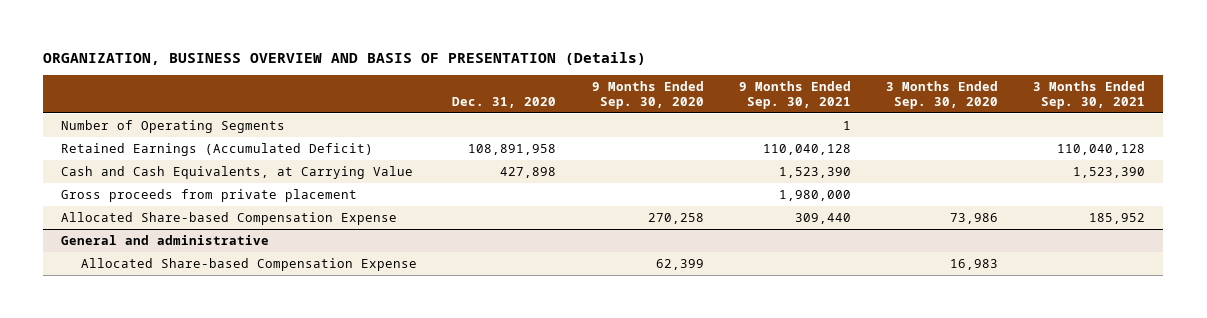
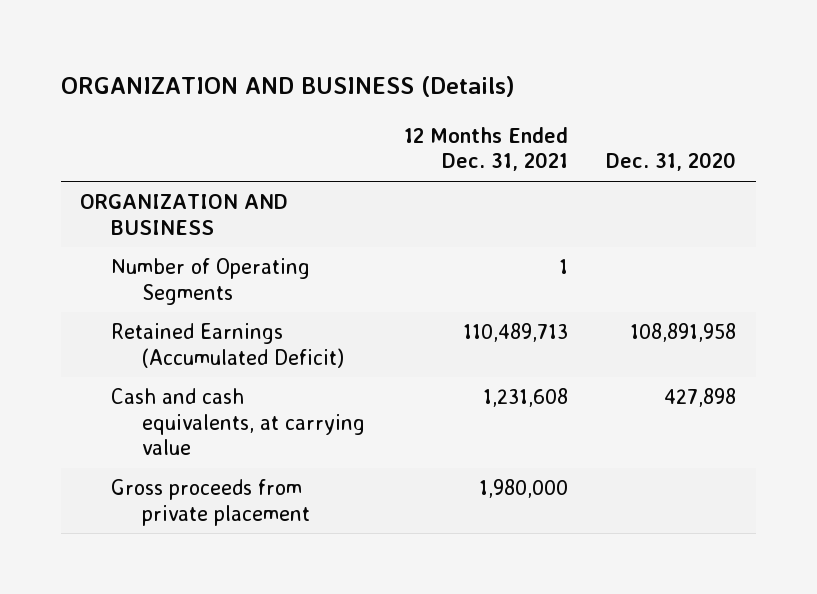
- ORGANIZATION, BUSINESS OVERVIEW AND BASIS OF PRESENTATION (Details)
+ ORGANIZATION AND BUSINESS (Details)
- | Dec. 31, 2020 | 9 Months Ended Sep. 30, 2020 | 9 Months Ended Sep. 30, 2021 | 3 Months Ended Sep. 30, 2020 | 3 Months Ended Sep. 30, 2021
+ | 12 Months Ended Dec. 31, 2021 | Dec. 31, 2020
+ ORGANIZATION AND BUSINESS
- Cash and Cash Equivalents, at Carrying Value | 427,898 | | 1,523,390 | | 1,523,390
+ Cash and cash equivalents, at carrying value | 1,231,608 | 427,898
- Allocated Share-based Compensation Expense | | 270,258 | 309,440 | 73,986 | 185,952
- General and administrative
- Allocated Share-based Compensation Expense | | 62,399 | | 16,983 |

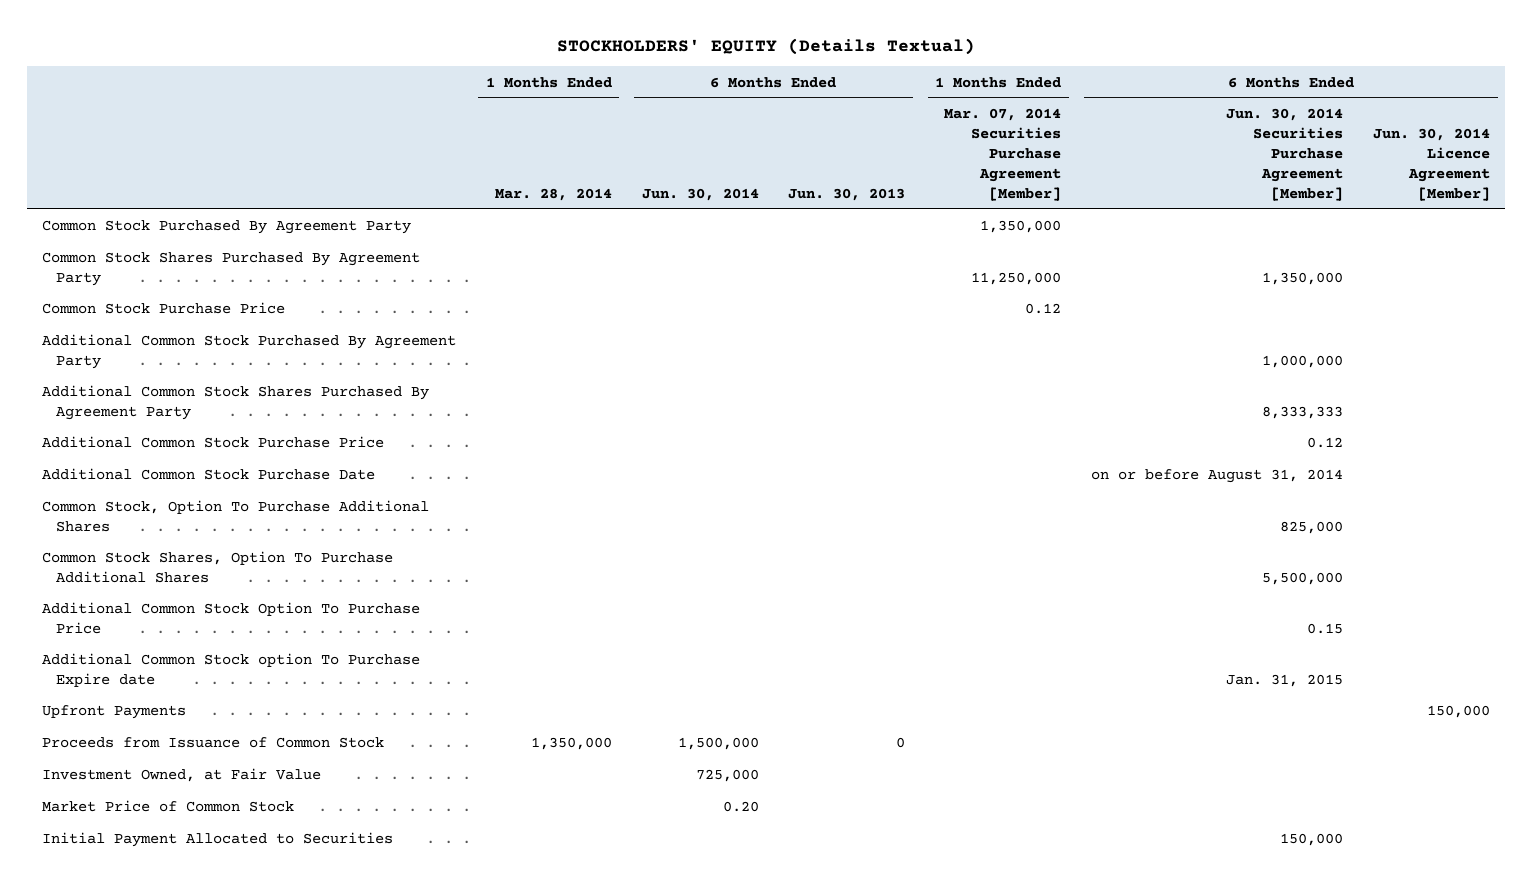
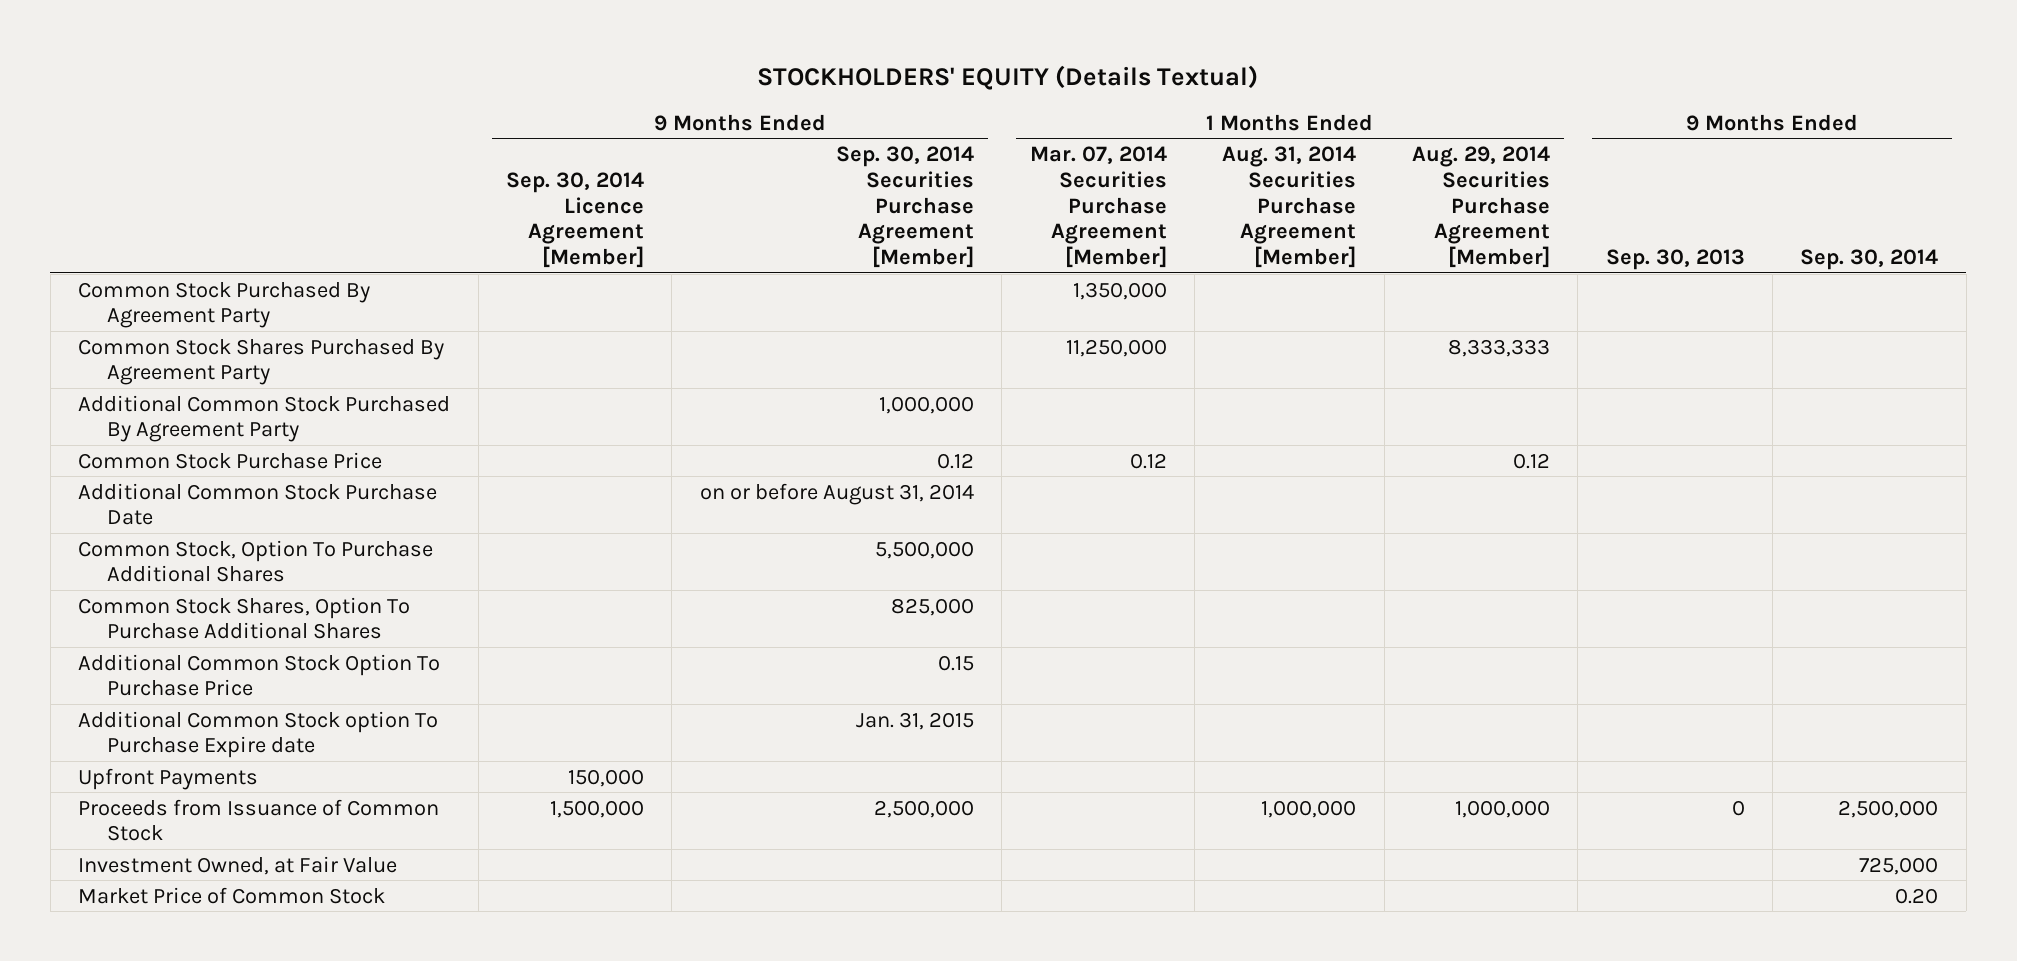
- | 1 Months Ended Mar. 28, 2014 | 6 Months Ended Jun. 30, 2014 | 6 Months Ended Jun. 30, 2013 | 1 Months Ended Mar. 07, 2014 Securities Purchase Agreement [Member] | 6 Months Ended Jun. 30, 2014 Securities Purchase Agreement [Member] | 6 Months Ended Jun. 30, 2014 Licence Agreement [Member]
+ | 9 Months Ended Sep. 30, 2014 Licence Agreement [Member] | 9 Months Ended Sep. 30, 2014 Securities Purchase Agreement [Member] | 1 Months Ended Mar. 07, 2014 Securities Purchase Agreement [Member] | 1 Months Ended Aug. 31, 2014 Securities Purchase Agreement [Member] | 1 Months Ended Aug. 29, 2014 Securities Purchase Agreement [Member] | 9 Months Ended Sep. 30, 2013 | 9 Months Ended Sep. 30, 2014
- Additional Common Stock Shares Purchased By Agreement Party | | | | | 8,333,333 |
- Additional Common Stock Purchase Price | | | | | 0.12 |
moved down: Common Stock Purchase Price | | 0.12 | 0.12 | | 0.12 | |
- Initial Payment Allocated to Securities | | | | | 150,000 |

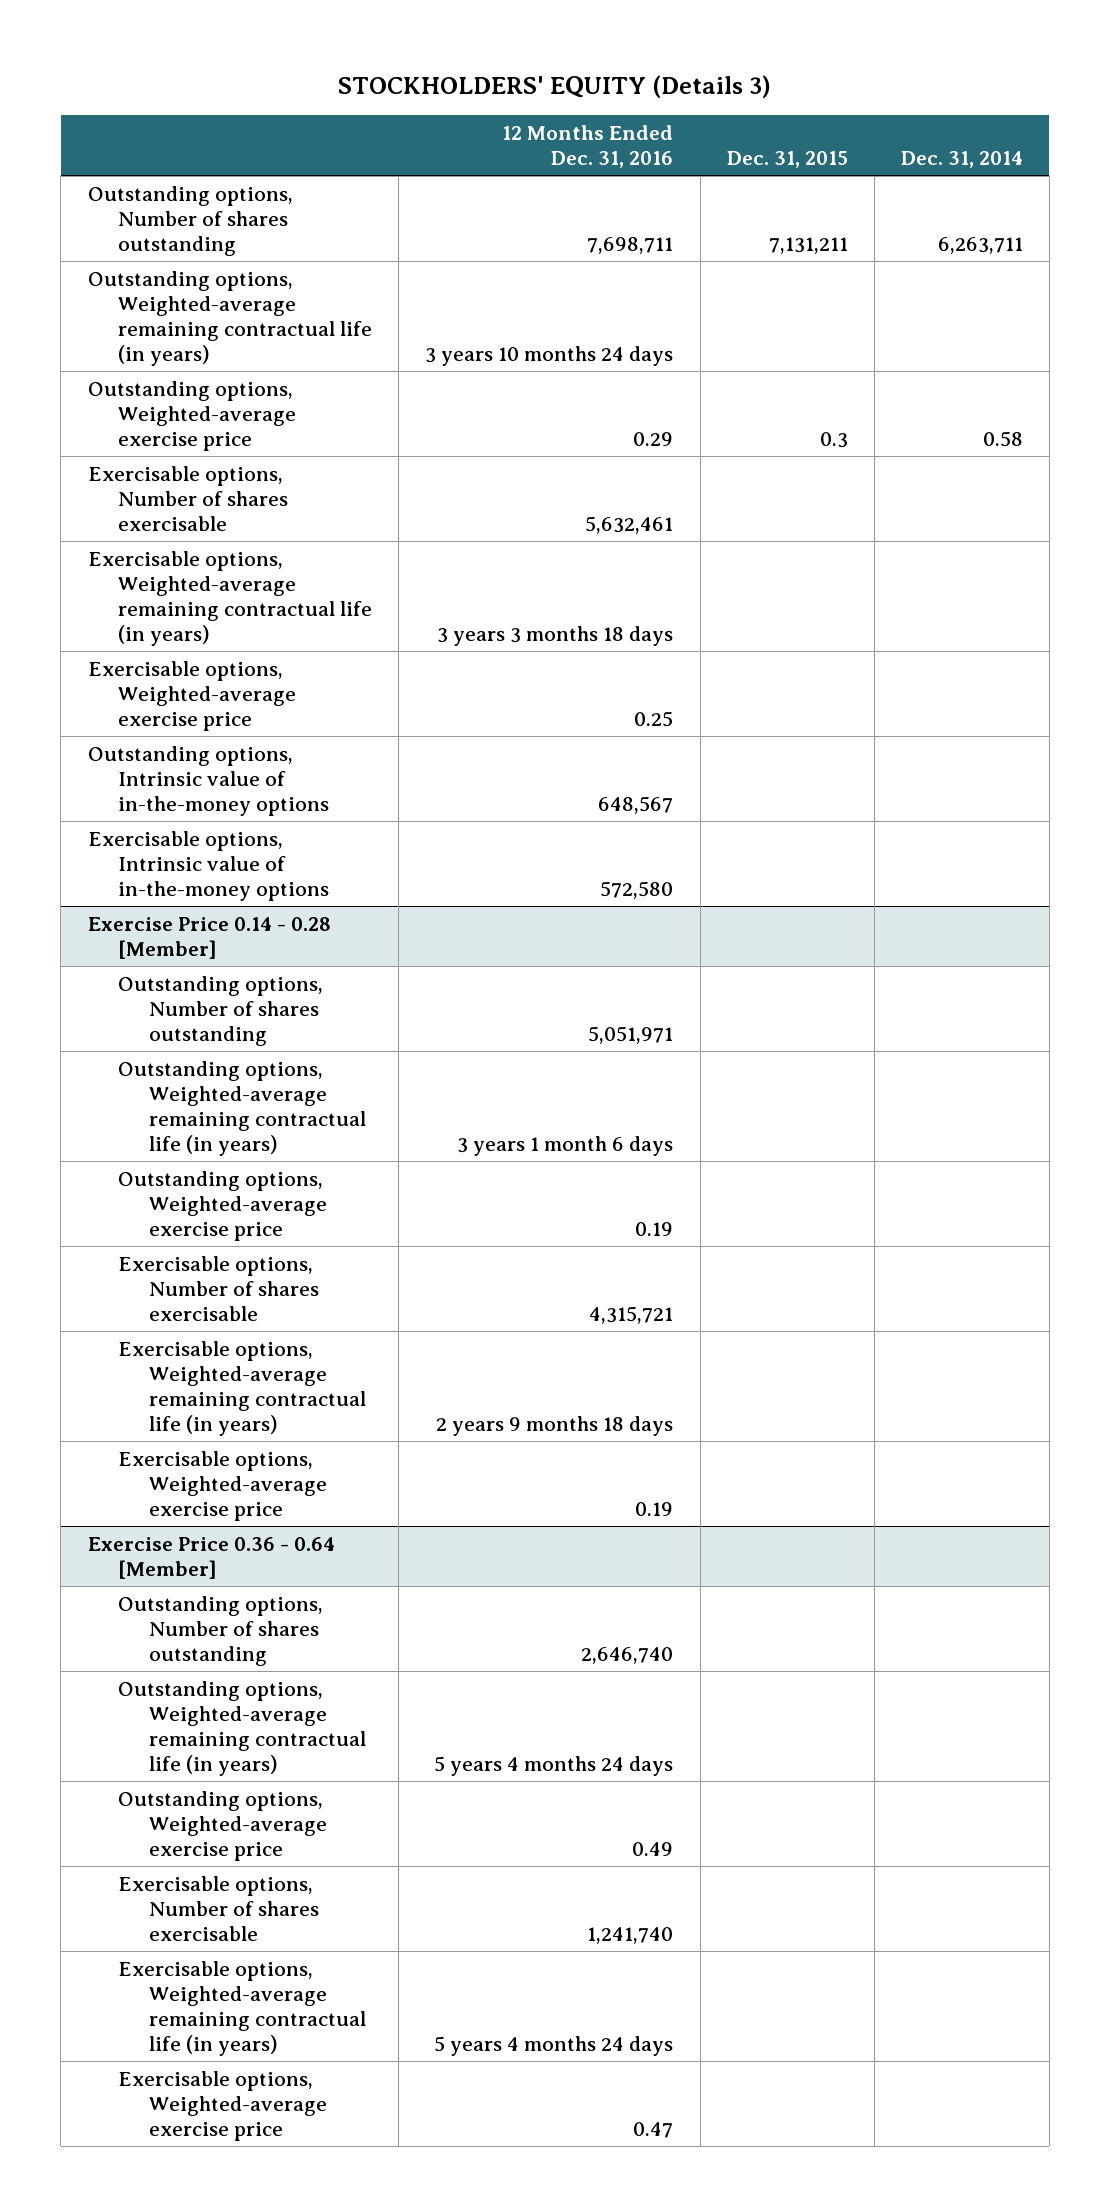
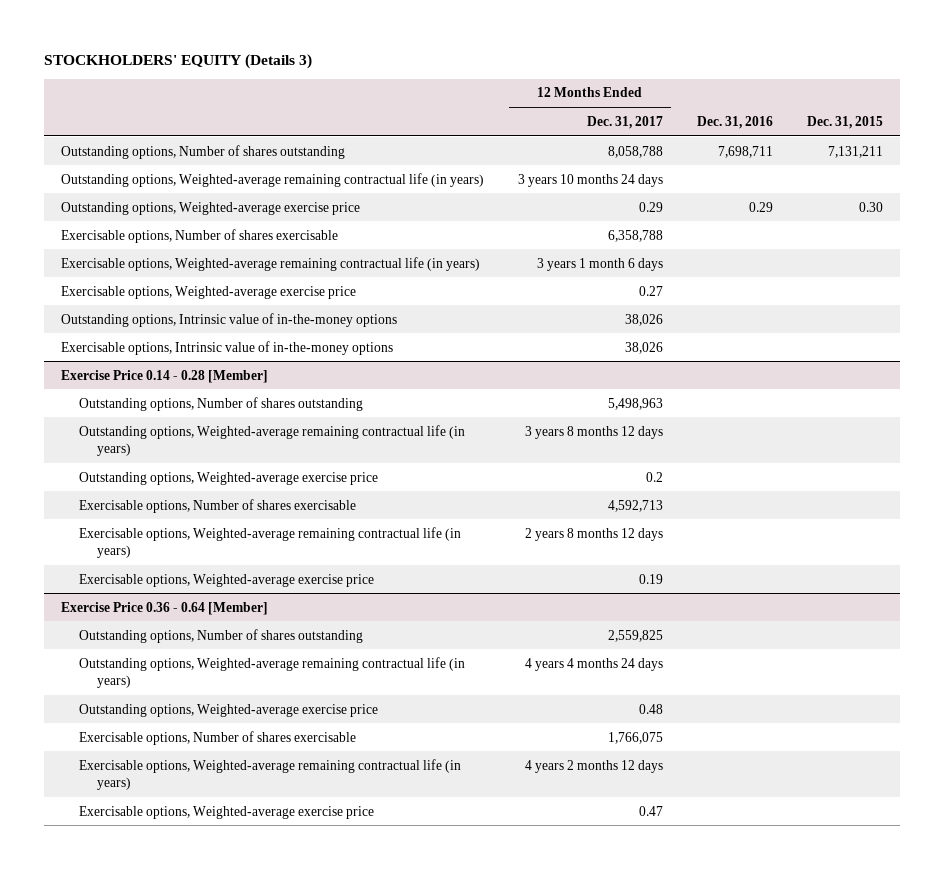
- | 12 Months Ended Dec. 31, 2016 | Dec. 31, 2015 | Dec. 31, 2014
+ | 12 Months Ended Dec. 31, 2017 | Dec. 31, 2016 | Dec. 31, 2015
- Outstanding options, Weighted-average exercise price | 0.29 | 0.3 | 0.58
+ Outstanding options, Weighted-average exercise price | 0.29 | 0.29 | 0.30

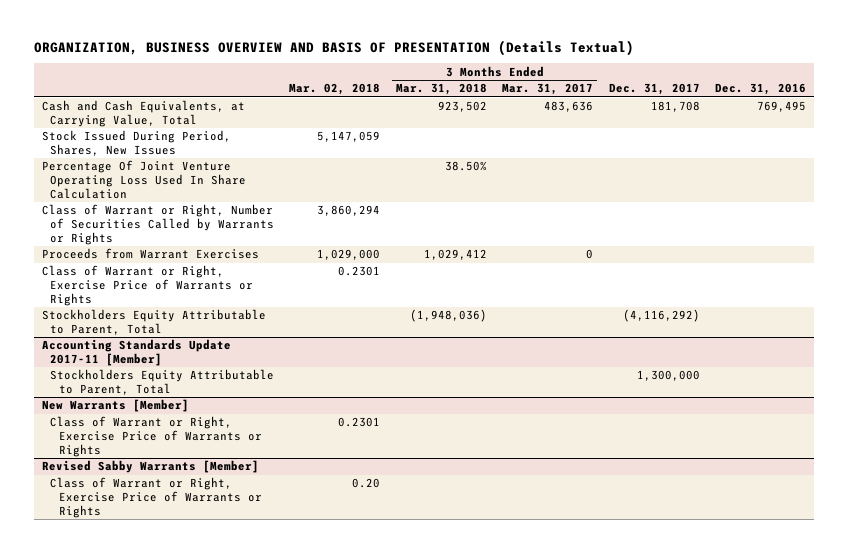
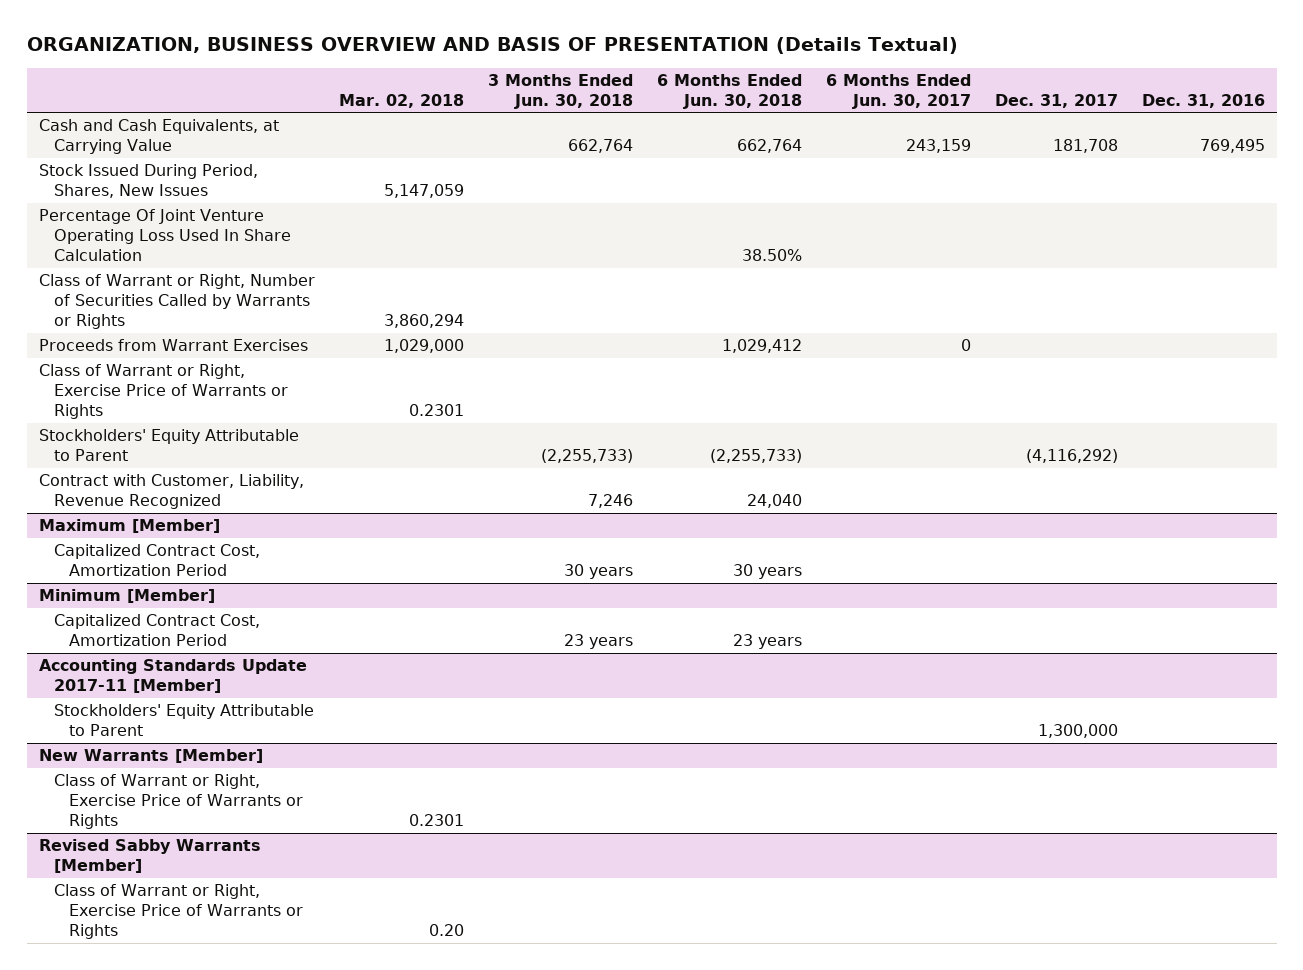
- | Mar. 02, 2018 | 3 Months Ended Mar. 31, 2018 | 3 Months Ended Mar. 31, 2017 | Dec. 31, 2017 | Dec. 31, 2016
+ | Mar. 02, 2018 | 3 Months Ended Jun. 30, 2018 | 6 Months Ended Jun. 30, 2018 | 6 Months Ended Jun. 30, 2017 | Dec. 31, 2017 | Dec. 31, 2016
- Cash and Cash Equivalents, at Carrying Value, Total | | 923,502 | 483,636 | 181,708 | 769,495
+ Cash and Cash Equivalents, at Carrying Value | | 662,764 | 662,764 | 243,159 | 181,708 | 769,495
- Stockholders Equity Attributable to Parent, Total | | (1,948,036) | | (4,116,292) |
+ Stockholders' Equity Attributable to Parent | | (2,255,733) | (2,255,733) | | (4,116,292) |
+ Contract with Customer, Liability, Revenue Recognized | | 7,246 | 24,040 | | |
+ Maximum [Member]
+ Capitalized Contract Cost, Amortization Period | | 30 years | 30 years | | |
+ Minimum [Member]
+ Capitalized Contract Cost, Amortization Period | | 23 years | 23 years | | |
@ Accounting Standards Update 2017-11 [Member]
- Stockholders Equity Attributable to Parent, Total | | | | 1,300,000 |
+ Stockholders' Equity Attributable to Parent | | | | | 1,300,000 |

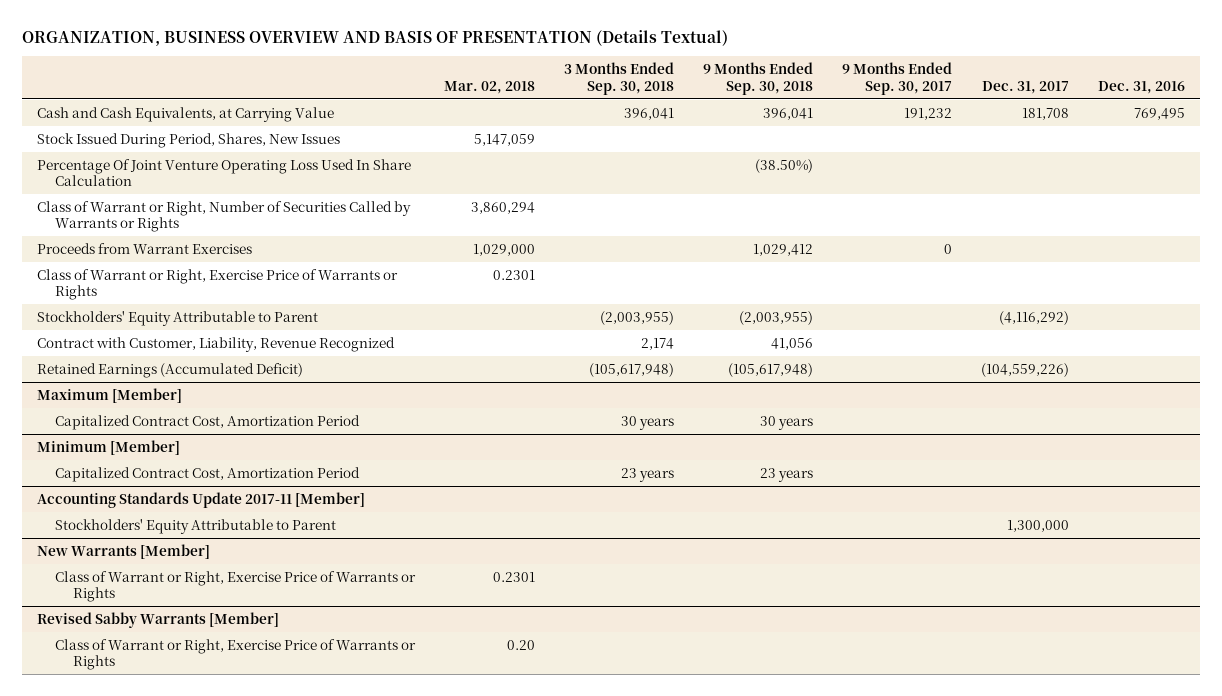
- | Mar. 02, 2018 | 3 Months Ended Jun. 30, 2018 | 6 Months Ended Jun. 30, 2018 | 6 Months Ended Jun. 30, 2017 | Dec. 31, 2017 | Dec. 31, 2016
+ | Mar. 02, 2018 | 3 Months Ended Sep. 30, 2018 | 9 Months Ended Sep. 30, 2018 | 9 Months Ended Sep. 30, 2017 | Dec. 31, 2017 | Dec. 31, 2016
+ Retained Earnings (Accumulated Deficit) | | (105,617,948) | (105,617,948) | | (104,559,226) |

